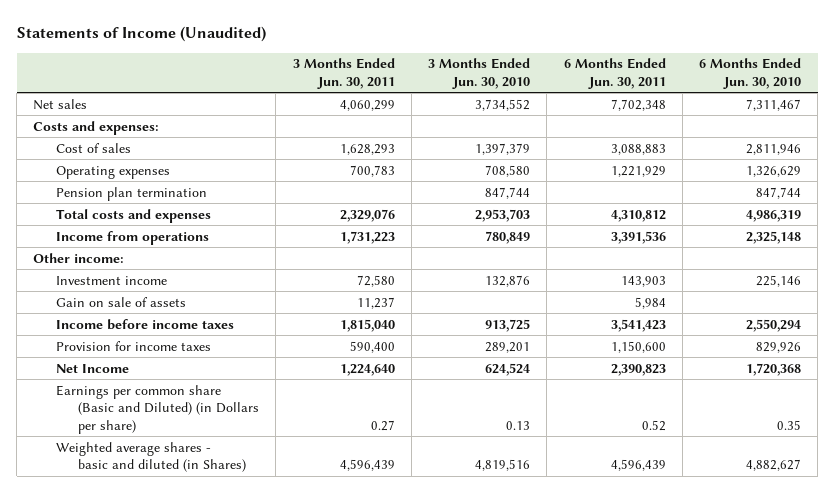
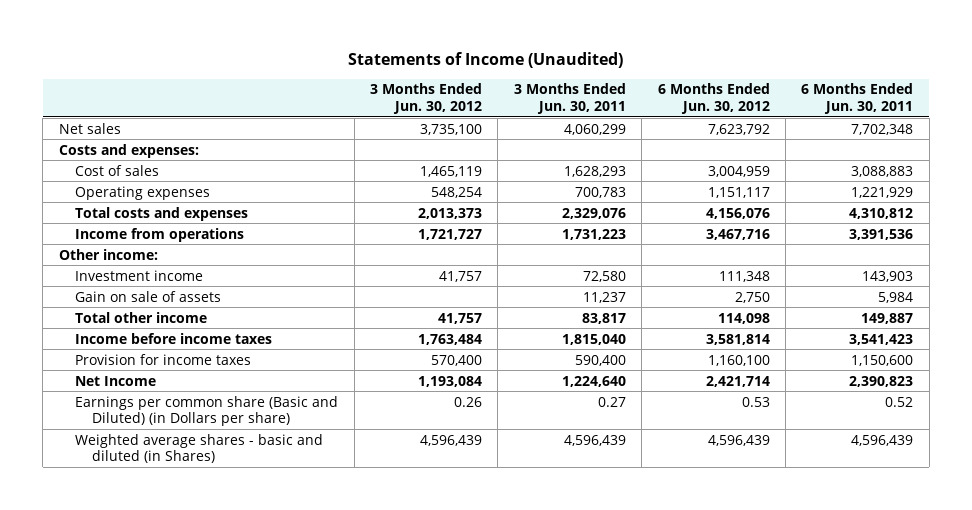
- | 3 Months Ended Jun. 30, 2011 | 3 Months Ended Jun. 30, 2010 | 6 Months Ended Jun. 30, 2011 | 6 Months Ended Jun. 30, 2010
+ | 3 Months Ended Jun. 30, 2012 | 3 Months Ended Jun. 30, 2011 | 6 Months Ended Jun. 30, 2012 | 6 Months Ended Jun. 30, 2011
- Pension plan termination | | 847,744 | | 847,744
+ Total other income | 41,757 | 83,817 | 114,098 | 149,887

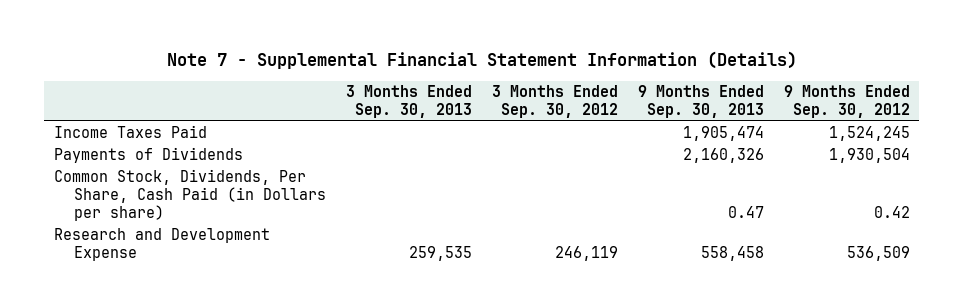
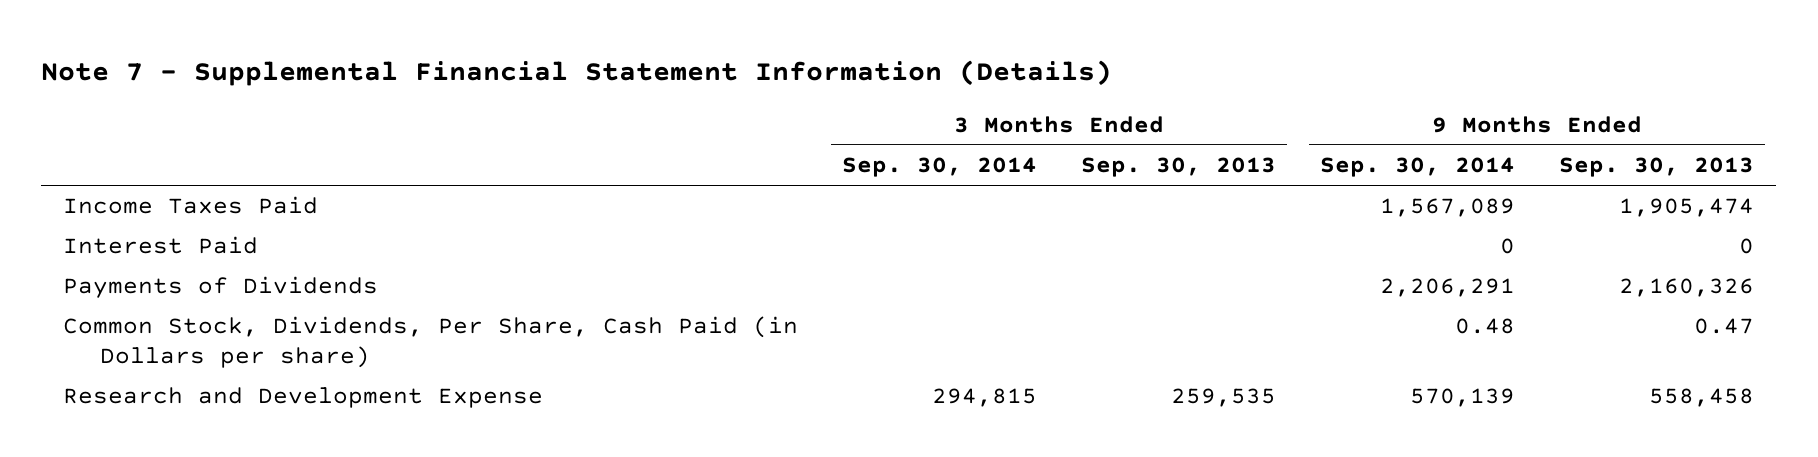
- | 3 Months Ended Sep. 30, 2013 | 3 Months Ended Sep. 30, 2012 | 9 Months Ended Sep. 30, 2013 | 9 Months Ended Sep. 30, 2012
+ | 3 Months Ended Sep. 30, 2014 | 3 Months Ended Sep. 30, 2013 | 9 Months Ended Sep. 30, 2014 | 9 Months Ended Sep. 30, 2013
+ Interest Paid | | | 0 | 0

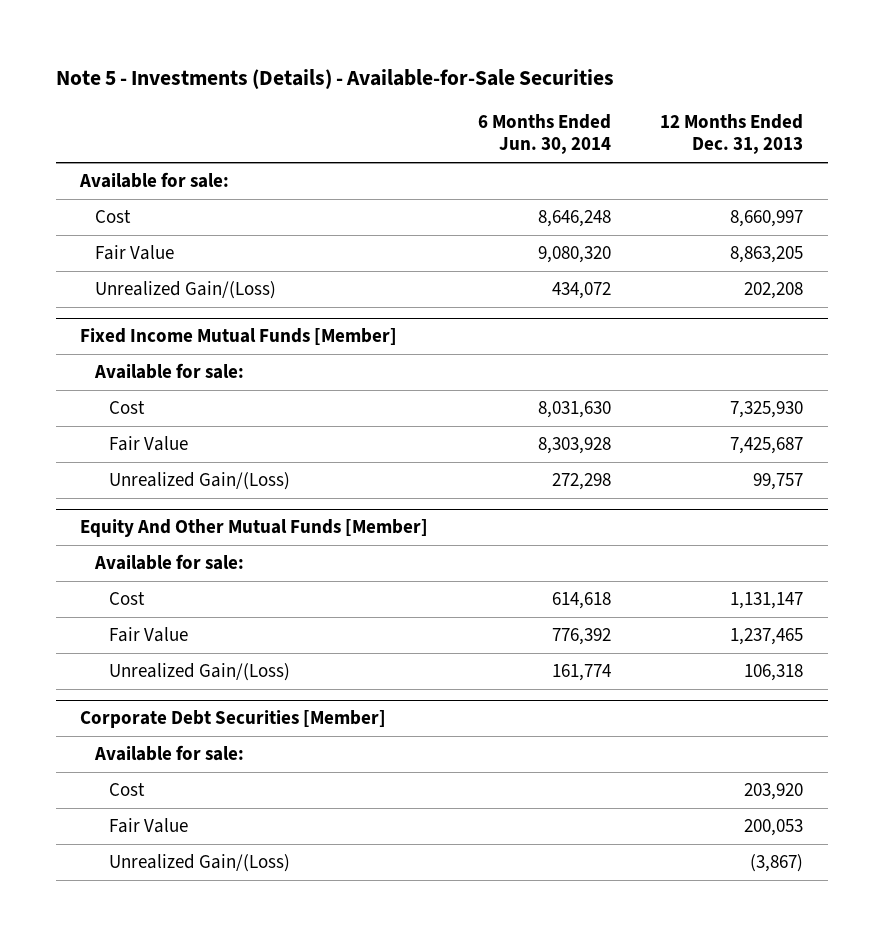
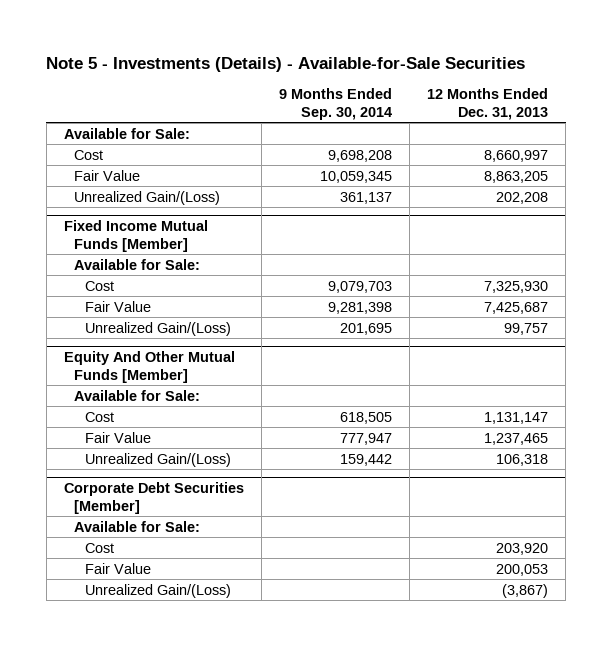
- | 6 Months Ended Jun. 30, 2014 | 12 Months Ended Dec. 31, 2013
+ | 9 Months Ended Sep. 30, 2014 | 12 Months Ended Dec. 31, 2013
- Available for sale:
+ Available for Sale:
@ Fixed Income Mutual Funds [Member]
- Available for sale:
+ Available for Sale:
@ Equity And Other Mutual Funds [Member]
- Available for sale:
+ Available for Sale:
@ Corporate Debt Securities [Member]
- Available for sale:
+ Available for Sale:

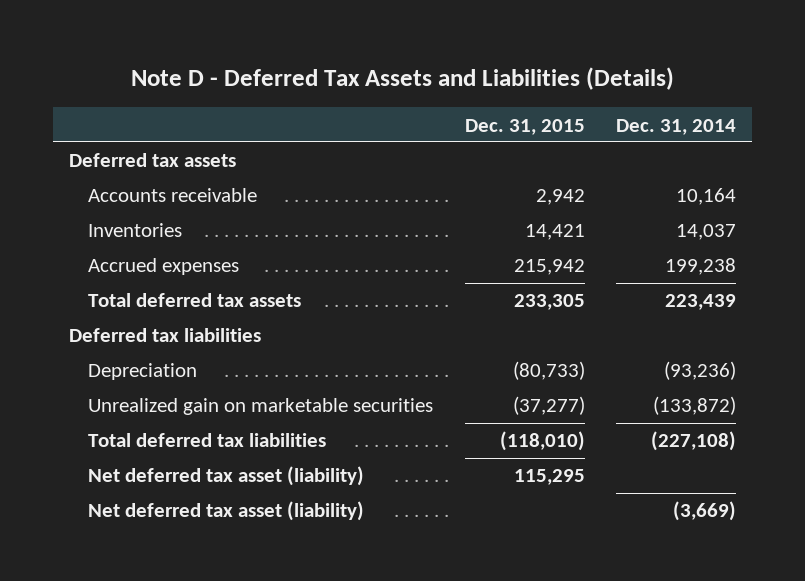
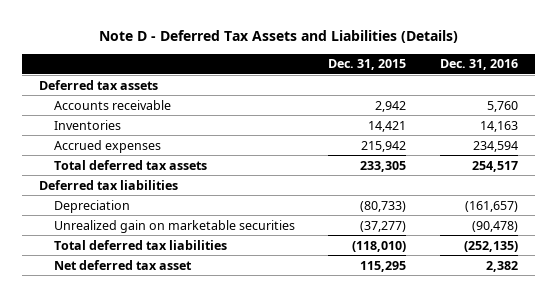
- | Dec. 31, 2015 | Dec. 31, 2014
+ | Dec. 31, 2015 | Dec. 31, 2016
- Net deferred tax asset (liability) | 115,295 |
- Net deferred tax asset (liability) | | (3,669)
+ Net deferred tax asset | 115,295 | 2,382

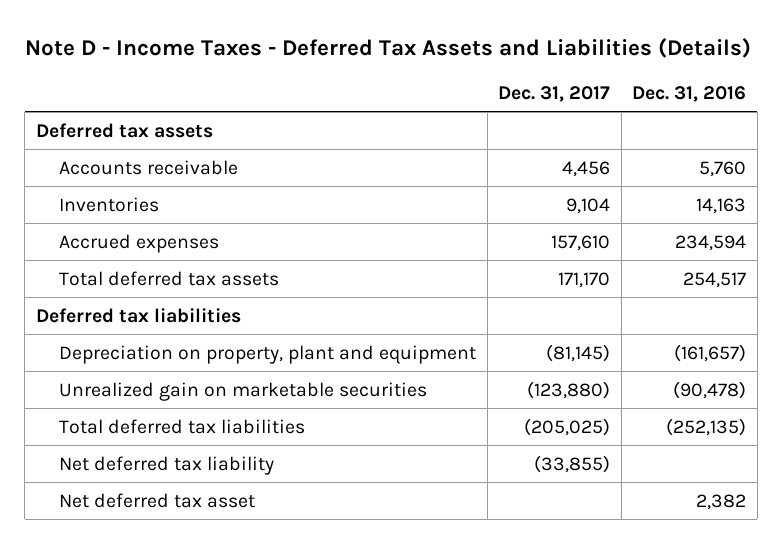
- Note D - Deferred Tax Assets and Liabilities (Details)
+ Note D - Income Taxes - Deferred Tax Assets and Liabilities (Details)
- | Dec. 31, 2015 | Dec. 31, 2016
+ | Dec. 31, 2017 | Dec. 31, 2016
- Depreciation | (80,733) | (161,657)
+ Depreciation on property, plant and equipment | (81,145) | (161,657)
+ Net deferred tax liability | (33,855) |

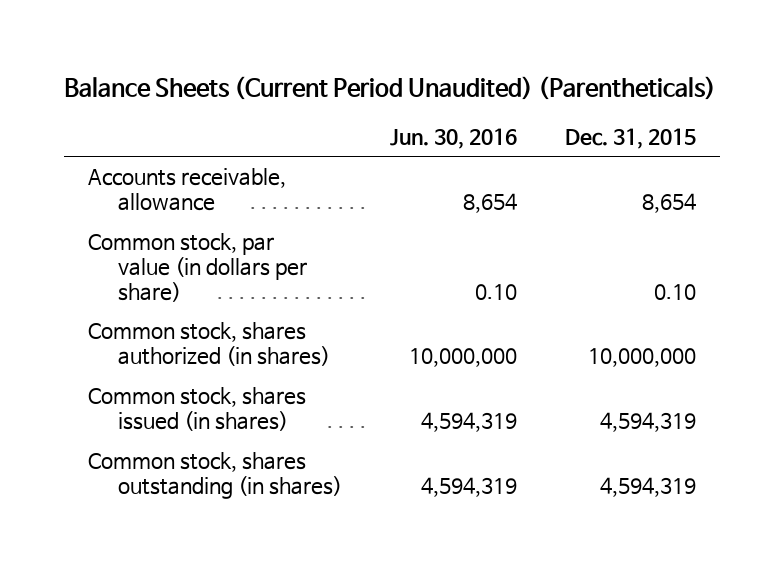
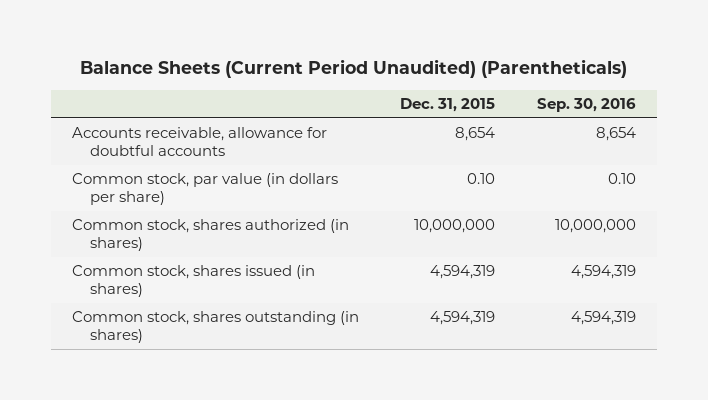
- | Jun. 30, 2016 | Dec. 31, 2015
+ | Dec. 31, 2015 | Sep. 30, 2016
- Accounts receivable, allowance | 8,654 | 8,654
+ Accounts receivable, allowance for doubtful accounts | 8,654 | 8,654

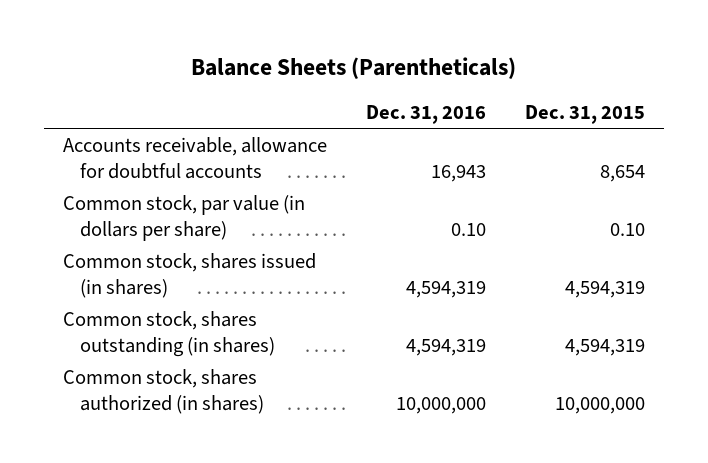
- Balance Sheets (Current Period Unaudited) (Parentheticals)
+ Balance Sheets (Parentheticals)
- | Dec. 31, 2015 | Sep. 30, 2016
+ | Dec. 31, 2016 | Dec. 31, 2015
moved down: Common stock, shares authorized (in shares) | 10,000,000 | 10,000,000

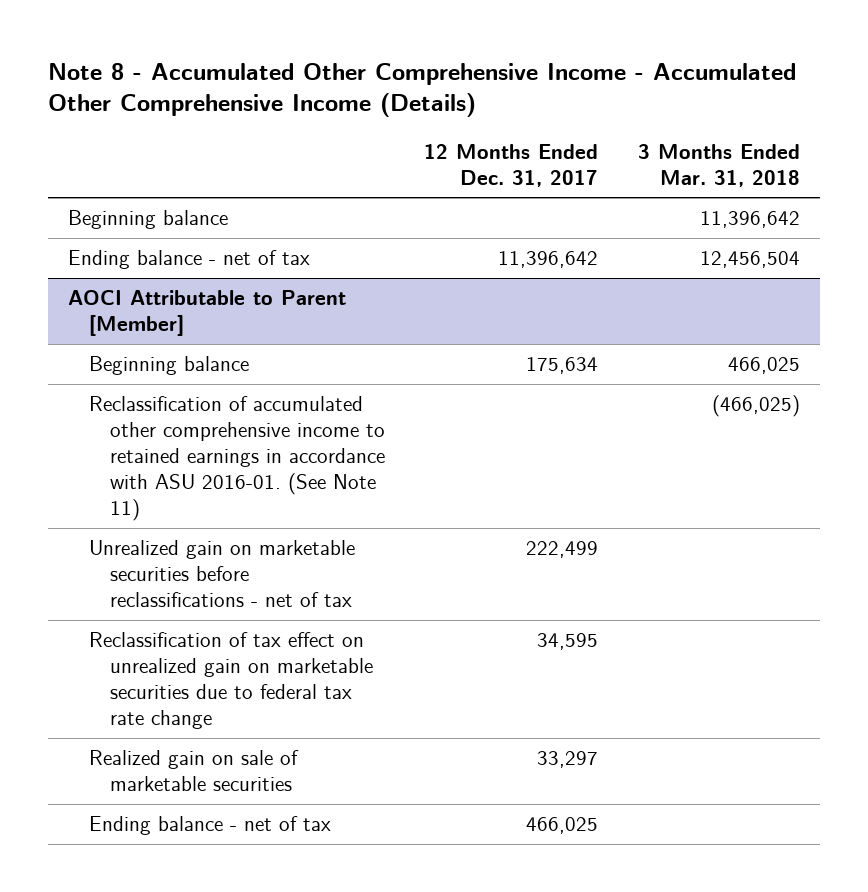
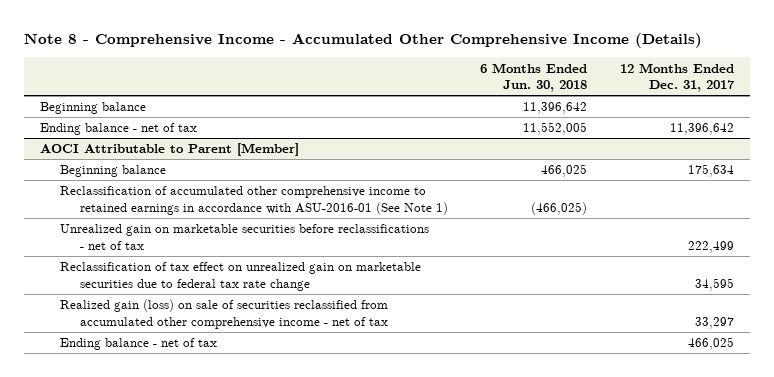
- Note 8 - Accumulated Other Comprehensive Income - Accumulated Other Comprehensive Income (Details)
+ Note 8 - Comprehensive Income - Accumulated Other Comprehensive Income (Details)
- | 12 Months Ended Dec. 31, 2017 | 3 Months Ended Mar. 31, 2018
+ | 6 Months Ended Jun. 30, 2018 | 12 Months Ended Dec. 31, 2017
@ AOCI Attributable to Parent [Member]
- Reclassification of accumulated other comprehensive income to retained earnings in accordance with ASU 2016-01. (See Note 11) | | (466,025)
+ Reclassification of accumulated other comprehensive income to retained earnings in accordance with ASU-2016-01 (See Note 1) | (466,025) |
- Realized gain on sale of marketable securities | 33,297 |
+ Realized gain (loss) on sale of securities reclassified from accumulated other comprehensive income - net of tax | | 33,297

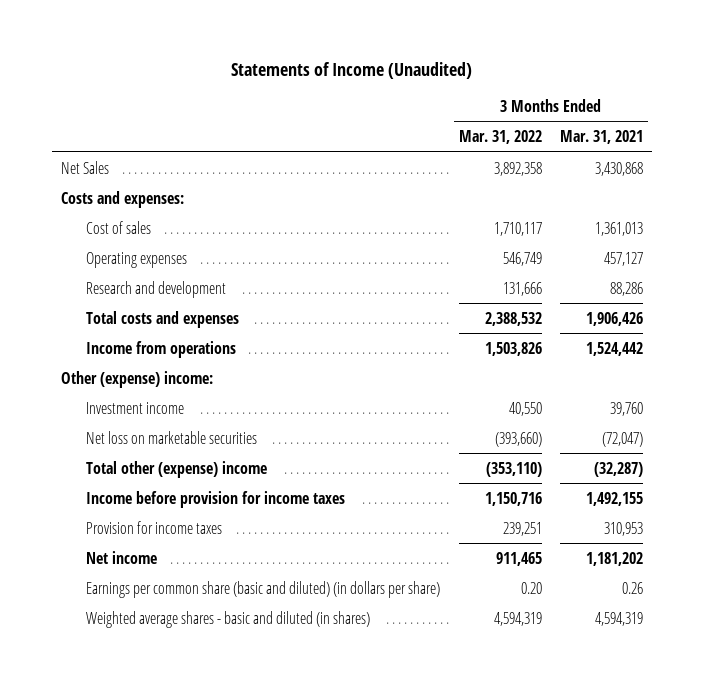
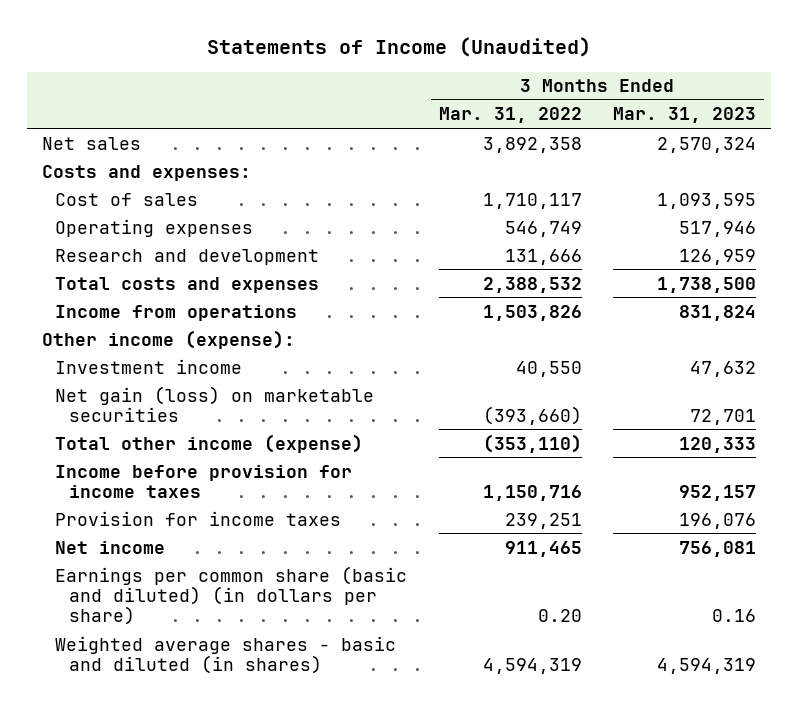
- | 3 Months Ended Mar. 31, 2022 | 3 Months Ended Mar. 31, 2021
+ | 3 Months Ended Mar. 31, 2022 | 3 Months Ended Mar. 31, 2023
- Net Sales | 3,892,358 | 3,430,868
+ Net sales | 3,892,358 | 2,570,324
- Other (expense) income:
+ Other income (expense):
- Net loss on marketable securities | (393,660) | (72,047)
- Total other (expense) income | (353,110) | (32,287)
+ Net gain (loss) on marketable securities | (393,660) | 72,701
+ Total other income (expense) | (353,110) | 120,333

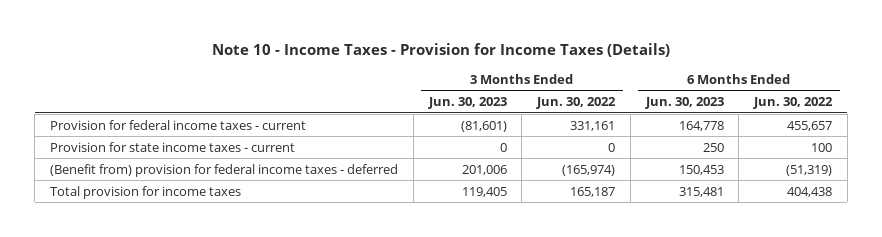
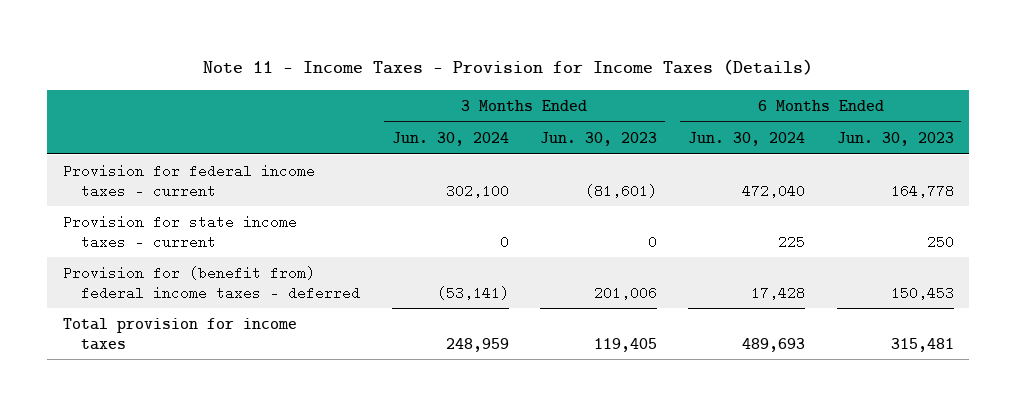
- Note 10 - Income Taxes - Provision for Income Taxes (Details)
+ Note 11 - Income Taxes - Provision for Income Taxes (Details)
- | 3 Months Ended Jun. 30, 2023 | 3 Months Ended Jun. 30, 2022 | 6 Months Ended Jun. 30, 2023 | 6 Months Ended Jun. 30, 2022
+ | 3 Months Ended Jun. 30, 2024 | 3 Months Ended Jun. 30, 2023 | 6 Months Ended Jun. 30, 2024 | 6 Months Ended Jun. 30, 2023
- (Benefit from) provision for federal income taxes - deferred | 201,006 | (165,974) | 150,453 | (51,319)
+ Provision for (benefit from) federal income taxes - deferred | (53,141) | 201,006 | 17,428 | 150,453

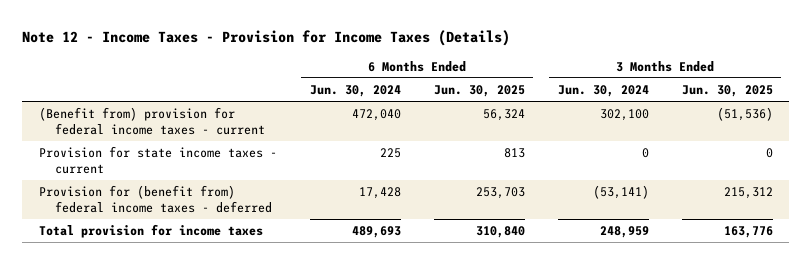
- Note 11 - Income Taxes - Provision for Income Taxes (Details)
+ Note 12 - Income Taxes - Provision for Income Taxes (Details)
- | 3 Months Ended Jun. 30, 2024 | 3 Months Ended Jun. 30, 2023 | 6 Months Ended Jun. 30, 2024 | 6 Months Ended Jun. 30, 2023
+ | 6 Months Ended Jun. 30, 2024 | 6 Months Ended Jun. 30, 2025 | 3 Months Ended Jun. 30, 2024 | 3 Months Ended Jun. 30, 2025
- Provision for federal income taxes - current | 302,100 | (81,601) | 472,040 | 164,778
+ (Benefit from) provision for federal income taxes - current | 472,040 | 56,324 | 302,100 | (51,536)

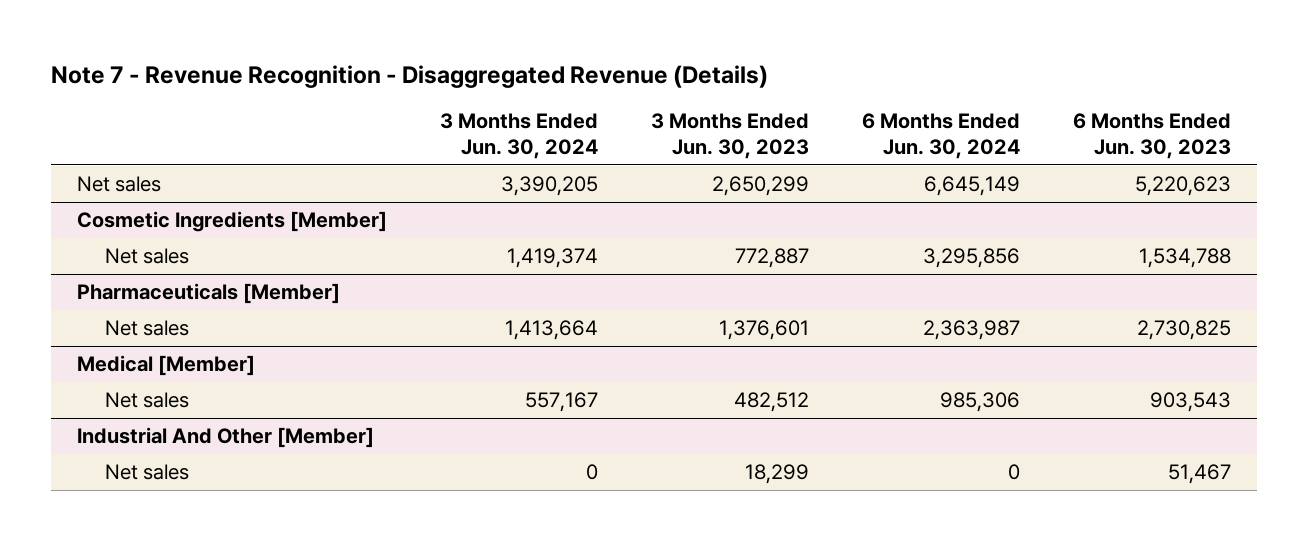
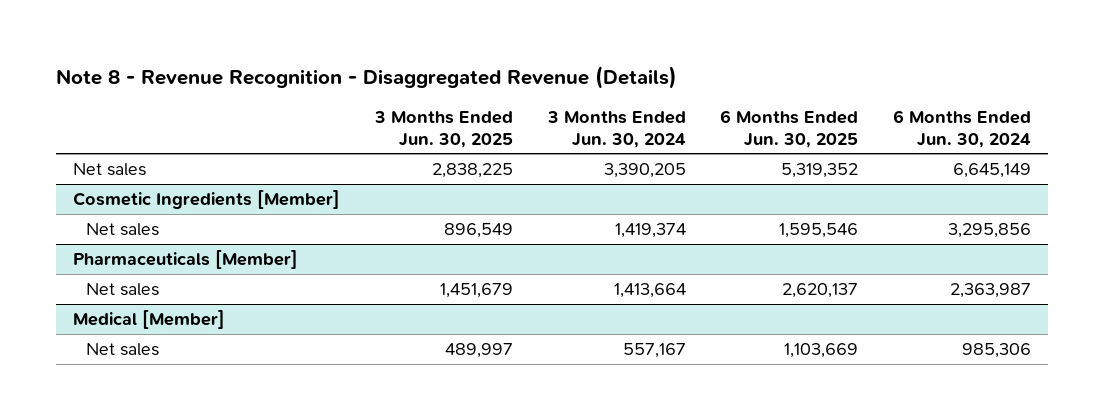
- Note 7 - Revenue Recognition - Disaggregated Revenue (Details)
+ Note 8 - Revenue Recognition - Disaggregated Revenue (Details)
- | 3 Months Ended Jun. 30, 2024 | 3 Months Ended Jun. 30, 2023 | 6 Months Ended Jun. 30, 2024 | 6 Months Ended Jun. 30, 2023
+ | 3 Months Ended Jun. 30, 2025 | 3 Months Ended Jun. 30, 2024 | 6 Months Ended Jun. 30, 2025 | 6 Months Ended Jun. 30, 2024
- Industrial And Other [Member]
- Net sales | 0 | 18,299 | 0 | 51,467

